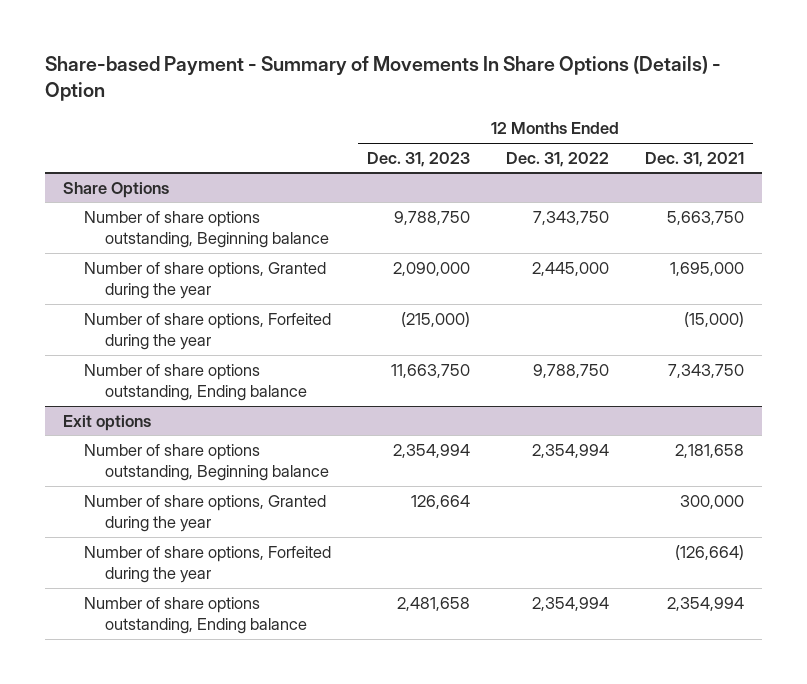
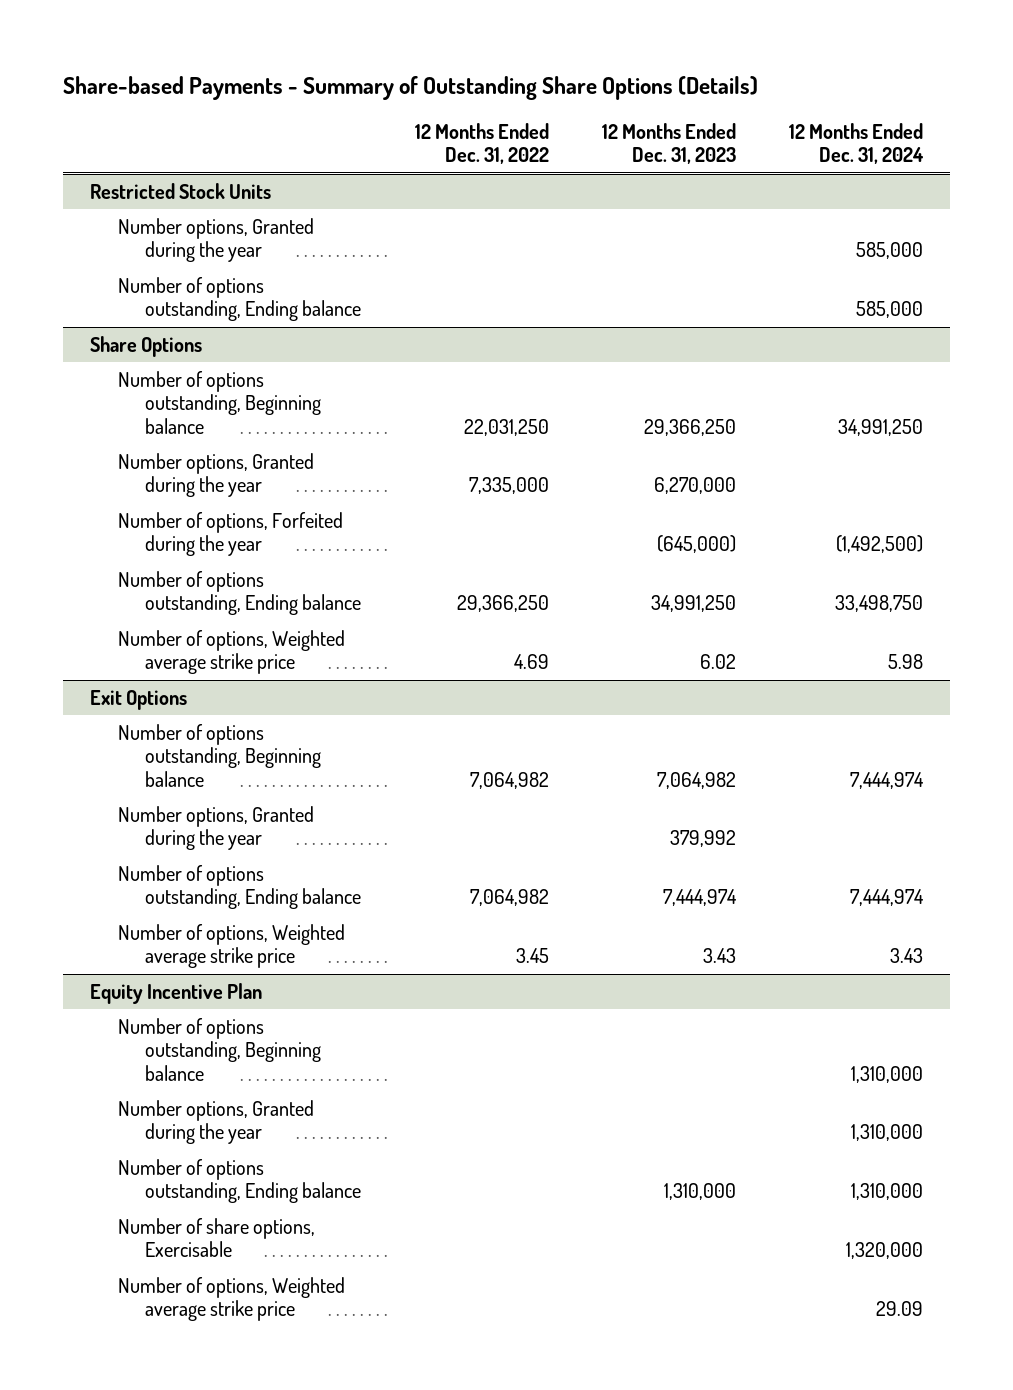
- Share-based Payment - Summary of Movements In Share Options (Details) - Option
+ Share-based Payments - Summary of Outstanding Share Options (Details)
- | 12 Months Ended Dec. 31, 2023 | 12 Months Ended Dec. 31, 2022 | 12 Months Ended Dec. 31, 2021
+ | 12 Months Ended Dec. 31, 2022 | 12 Months Ended Dec. 31, 2023 | 12 Months Ended Dec. 31, 2024
+ Restricted Stock Units
+ Number options, Granted during the year | | | 585,000
+ Number of options outstanding, Ending balance | | | 585,000
@ Share Options
- Number of share options outstanding, Beginning balance | 9,788,750 | 7,343,750 | 5,663,750
- Number of share options, Granted during the year | 2,090,000 | 2,445,000 | 1,695,000
- Number of share options, Forfeited during the year | (215,000) | | (15,000)
- Number of share options outstanding, Ending balance | 11,663,750 | 9,788,750 | 7,343,750
- Exit options
- Number of share options outstanding, Beginning balance | 2,354,994 | 2,354,994 | 2,181,658
- Number of share options, Granted during the year | 126,664 | | 300,000
- Number of share options, Forfeited during the year | | | (126,664)
- Number of share options outstanding, Ending balance | 2,481,658 | 2,354,994 | 2,354,994
@ Share Options
+ Number of options outstanding, Beginning balance | 22,031,250 | 29,366,250 | 34,991,250
+ Number options, Granted during the year | 7,335,000 | 6,270,000 |
+ Number of options, Forfeited during the year | | (645,000) | (1,492,500)
+ Number of options outstanding, Ending balance | 29,366,250 | 34,991,250 | 33,498,750
+ Number of options, Weighted average strike price | 4.69 | 6.02 | 5.98
+ Exit Options
+ Number of options outstanding, Beginning balance | 7,064,982 | 7,064,982 | 7,444,974
+ Number options, Granted during the year | | 379,992 |
+ Number of options outstanding, Ending balance | 7,064,982 | 7,444,974 | 7,444,974
+ Number of options, Weighted average strike price | 3.45 | 3.43 | 3.43
+ Equity Incentive Plan
+ Number of options outstanding, Beginning balance | | | 1,310,000
+ Number options, Granted during the year | | | 1,310,000
+ Number of options outstanding, Ending balance | | 1,310,000 | 1,310,000
+ Number of share options, Exercisable | | | 1,320,000
+ Number of options, Weighted average strike price | | | 29.09

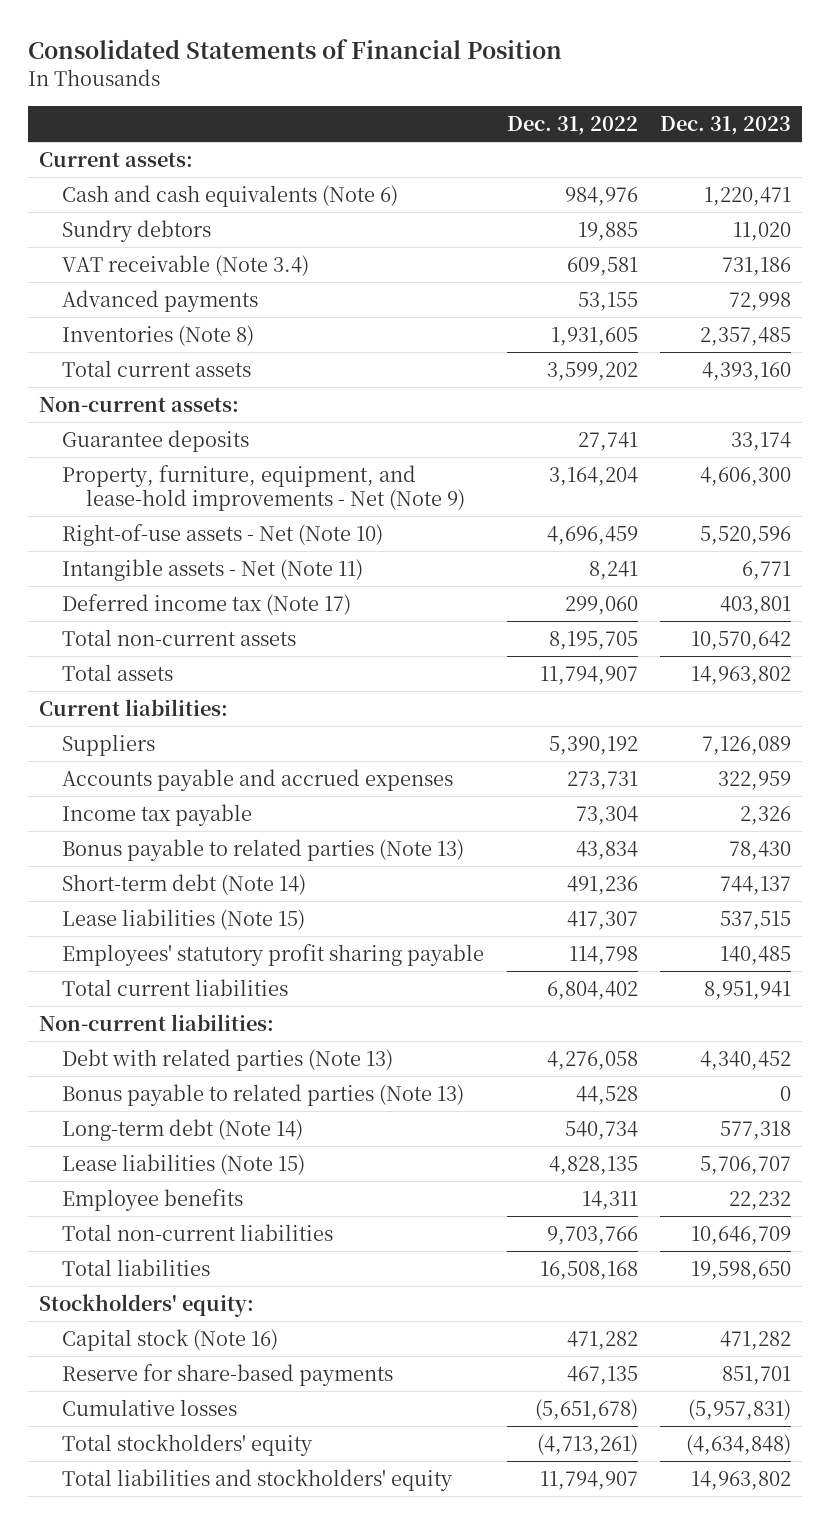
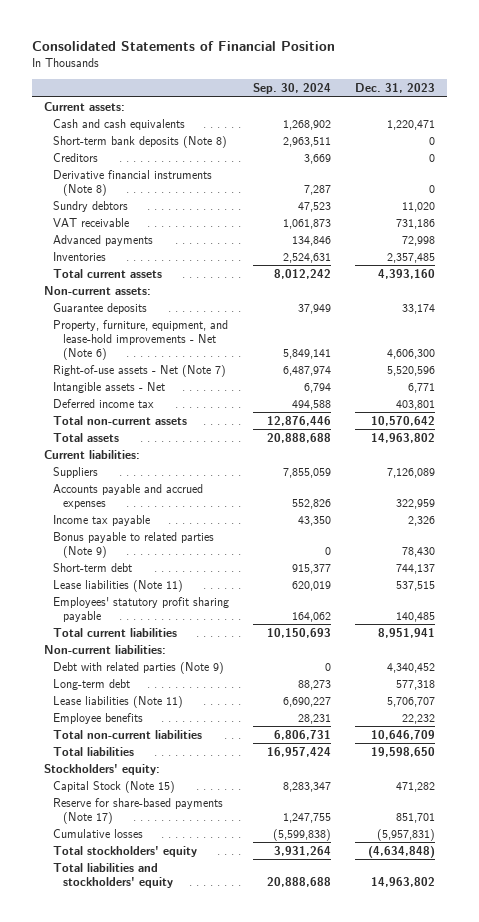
- | Dec. 31, 2022 | Dec. 31, 2023
+ | Sep. 30, 2024 | Dec. 31, 2023
- Cash and cash equivalents (Note 6) | 984,976 | 1,220,471
+ Cash and cash equivalents | 1,268,902 | 1,220,471
+ Short-term bank deposits (Note 8) | 2,963,511 | 0
+ Creditors | 3,669 | 0
+ Derivative financial instruments (Note 8) | 7,287 | 0
- VAT receivable (Note 3.4) | 609,581 | 731,186
+ VAT receivable | 1,061,873 | 731,186
- Inventories (Note 8) | 1,931,605 | 2,357,485
+ Inventories | 2,524,631 | 2,357,485
- Property, furniture, equipment, and lease-hold improvements - Net (Note 9) | 3,164,204 | 4,606,300
- Right-of-use assets - Net (Note 10) | 4,696,459 | 5,520,596
- Intangible assets - Net (Note 11) | 8,241 | 6,771
- Deferred income tax (Note 17) | 299,060 | 403,801
+ Property, furniture, equipment, and lease-hold improvements - Net (Note 6) | 5,849,141 | 4,606,300
+ Right-of-use assets - Net (Note 7) | 6,487,974 | 5,520,596
+ Intangible assets - Net | 6,794 | 6,771
+ Deferred income tax | 494,588 | 403,801
- Bonus payable to related parties (Note 13) | 43,834 | 78,430
- Short-term debt (Note 14) | 491,236 | 744,137
- Lease liabilities (Note 15) | 417,307 | 537,515
+ Bonus payable to related parties (Note 9) | 0 | 78,430
+ Short-term debt | 915,377 | 744,137
+ Lease liabilities (Note 11) | 620,019 | 537,515
- Debt with related parties (Note 13) | 4,276,058 | 4,340,452
- Bonus payable to related parties (Note 13) | 44,528 | 0
- Long-term debt (Note 14) | 540,734 | 577,318
- Lease liabilities (Note 15) | 4,828,135 | 5,706,707
+ Debt with related parties (Note 9) | 0 | 4,340,452
+ Long-term debt | 88,273 | 577,318
+ Lease liabilities (Note 11) | 6,690,227 | 5,706,707
- Capital stock (Note 16) | 471,282 | 471,282
- Reserve for share-based payments | 467,135 | 851,701
+ Capital Stock (Note 15) | 8,283,347 | 471,282
+ Reserve for share-based payments (Note 17) | 1,247,755 | 851,701

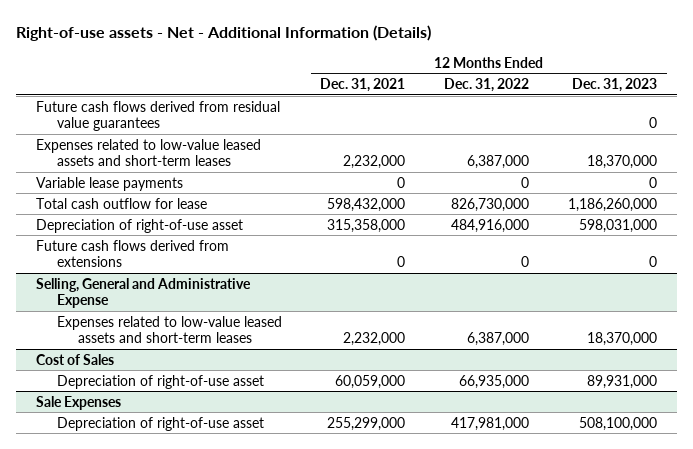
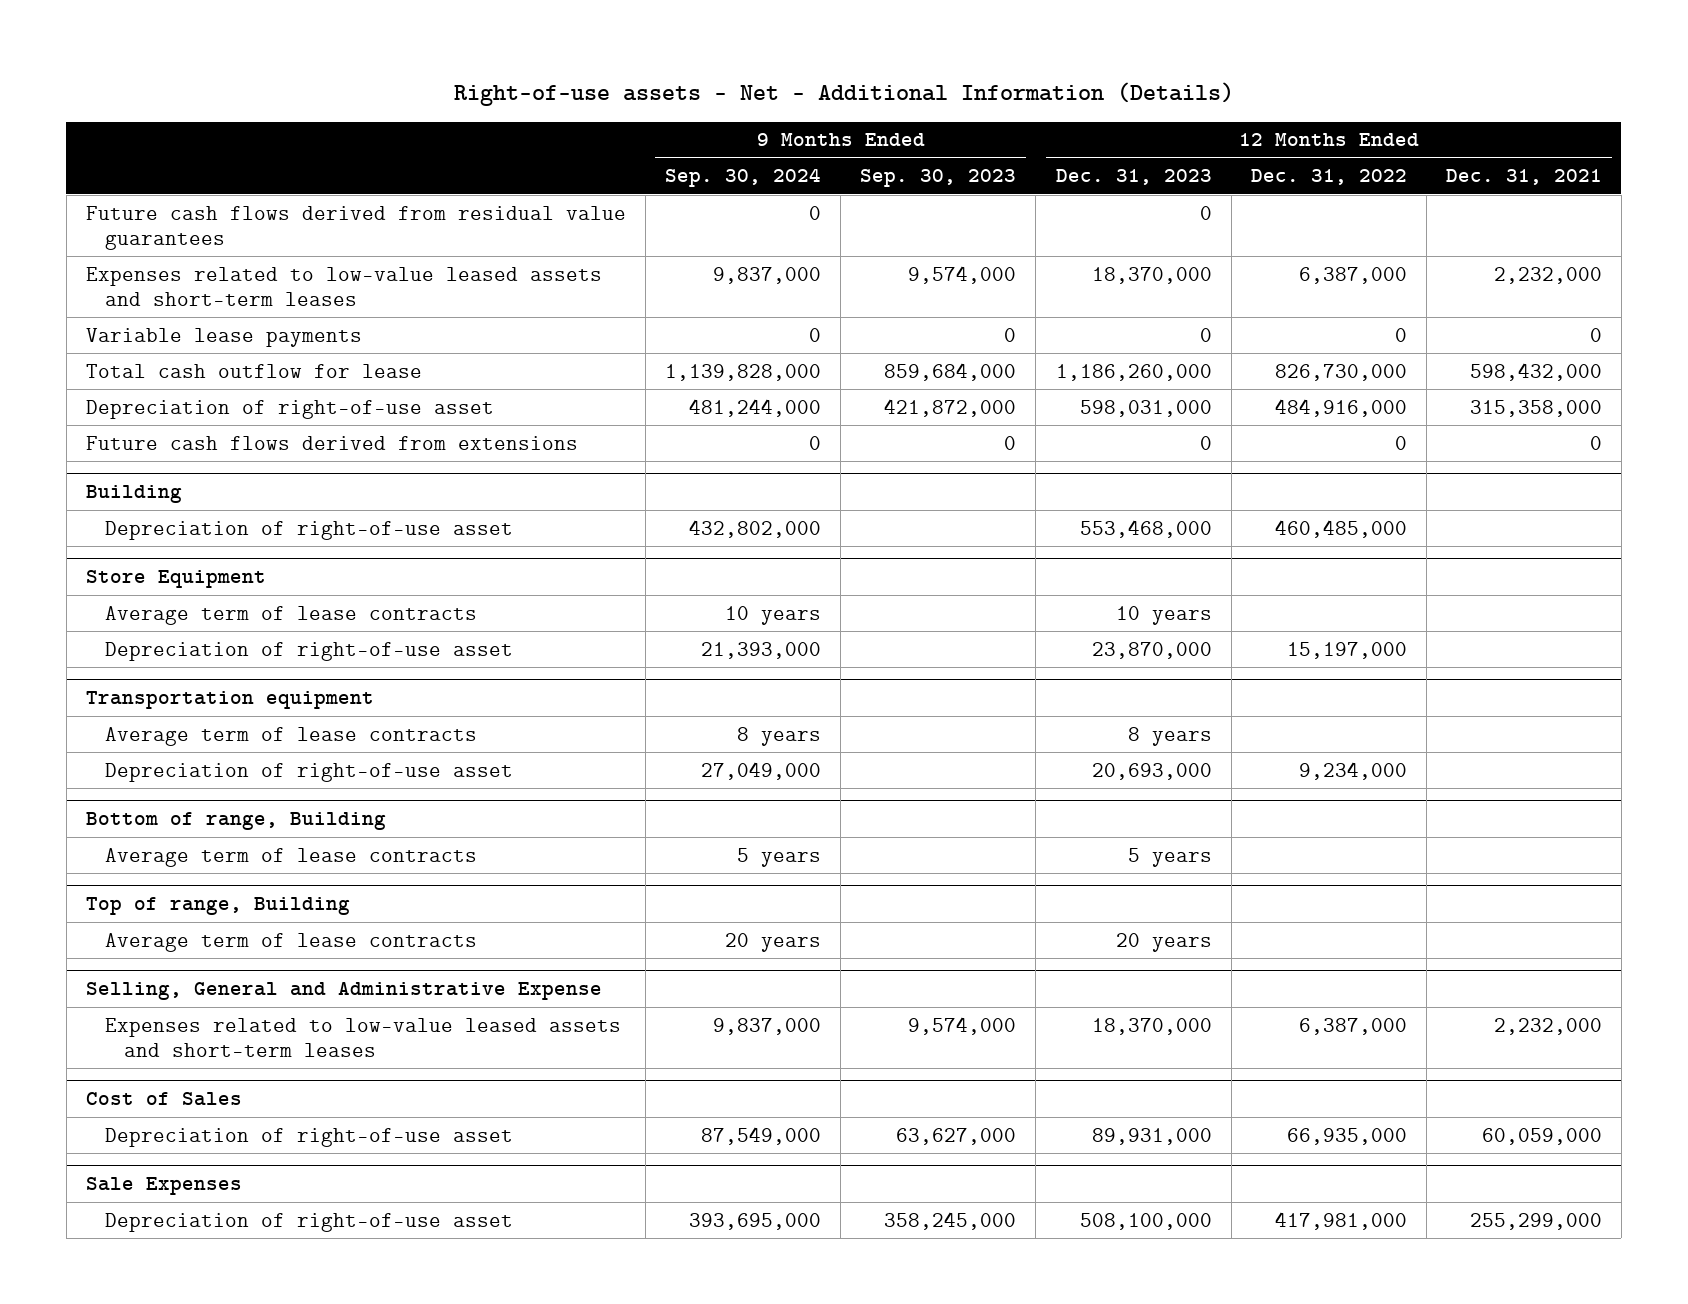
- | 12 Months Ended Dec. 31, 2021 | 12 Months Ended Dec. 31, 2022 | 12 Months Ended Dec. 31, 2023
+ | 9 Months Ended Sep. 30, 2024 | 9 Months Ended Sep. 30, 2023 | 12 Months Ended Dec. 31, 2023 | 12 Months Ended Dec. 31, 2022 | 12 Months Ended Dec. 31, 2021
+ Building
+ Depreciation of right-of-use asset | 432,802,000 | | 553,468,000 | 460,485,000 |
+ Store Equipment
+ Average term of lease contracts | 10 years | | 10 years | |
+ Depreciation of right-of-use asset | 21,393,000 | | 23,870,000 | 15,197,000 |
+ Transportation equipment
+ Average term of lease contracts | 8 years | | 8 years | |
+ Depreciation of right-of-use asset | 27,049,000 | | 20,693,000 | 9,234,000 |
+ Bottom of range, Building
+ Average term of lease contracts | 5 years | | 5 years | |
+ Top of range, Building
+ Average term of lease contracts | 20 years | | 20 years | |

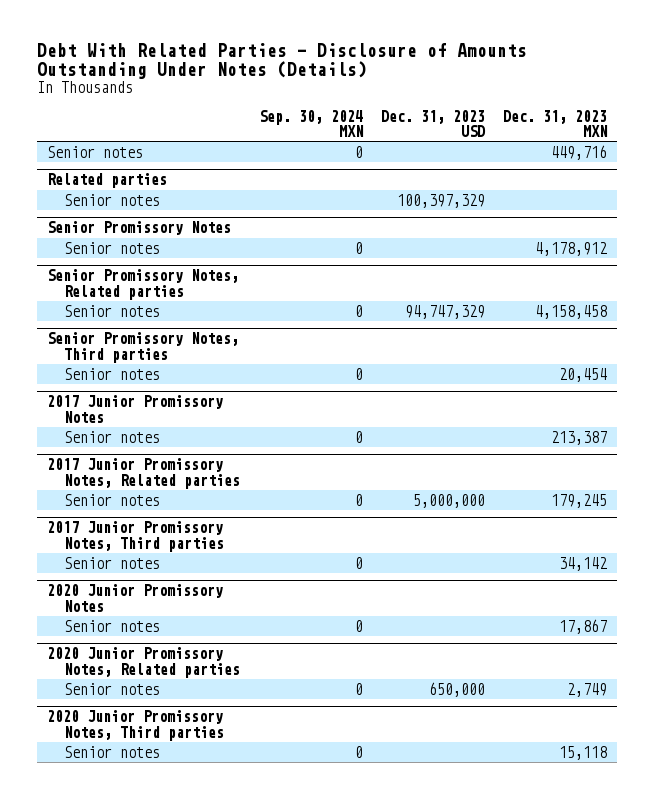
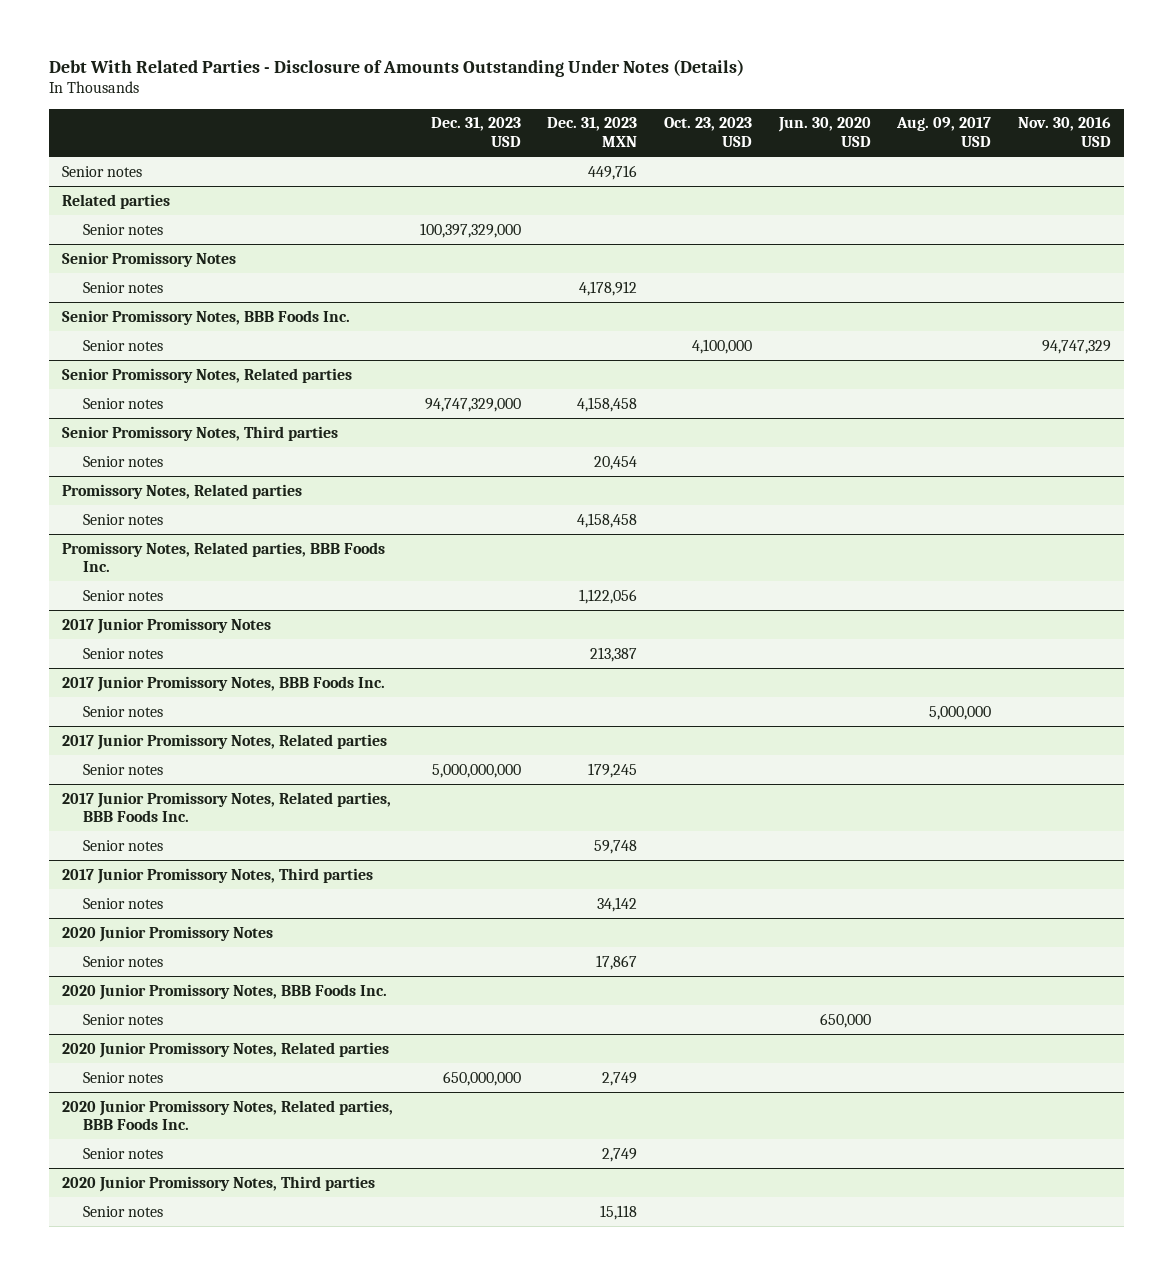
- | Sep. 30, 2024 MXN | Dec. 31, 2023 USD | Dec. 31, 2023 MXN
+ | Dec. 31, 2023 USD | Dec. 31, 2023 MXN | Oct. 23, 2023 USD | Jun. 30, 2020 USD | Aug. 09, 2017 USD | Nov. 30, 2016 USD
@ Related parties
- Senior notes | | 100,397,329 |
+ Senior notes | 100,397,329,000 | | | | |
+ Senior Promissory Notes, BBB Foods Inc.
+ Senior notes | | | 4,100,000 | | | 94,747,329
@ Senior Promissory Notes, Related parties
- Senior notes | 0 | 94,747,329 | 4,158,458
+ Senior notes | 94,747,329,000 | 4,158,458 | | | |
+ Promissory Notes, Related parties
+ Senior notes | | 4,158,458 | | | |
+ Promissory Notes, Related parties, BBB Foods Inc.
+ Senior notes | | 1,122,056 | | | |
+ 2017 Junior Promissory Notes, BBB Foods Inc.
+ Senior notes | | | | | 5,000,000 |
@ 2017 Junior Promissory Notes, Related parties
- Senior notes | 0 | 5,000,000 | 179,245
+ Senior notes | 5,000,000,000 | 179,245 | | | |
+ 2017 Junior Promissory Notes, Related parties, BBB Foods Inc.
+ Senior notes | | 59,748 | | | |
+ 2020 Junior Promissory Notes, BBB Foods Inc.
+ Senior notes | | | | 650,000 | |
@ 2020 Junior Promissory Notes, Related parties
- Senior notes | 0 | 650,000 | 2,749
+ Senior notes | 650,000,000 | 2,749 | | | |
+ 2020 Junior Promissory Notes, Related parties, BBB Foods Inc.
+ Senior notes | | 2,749 | | | |

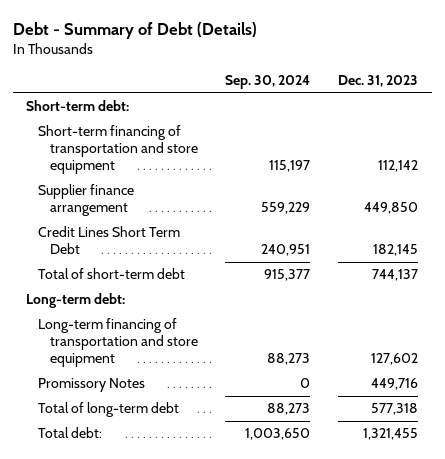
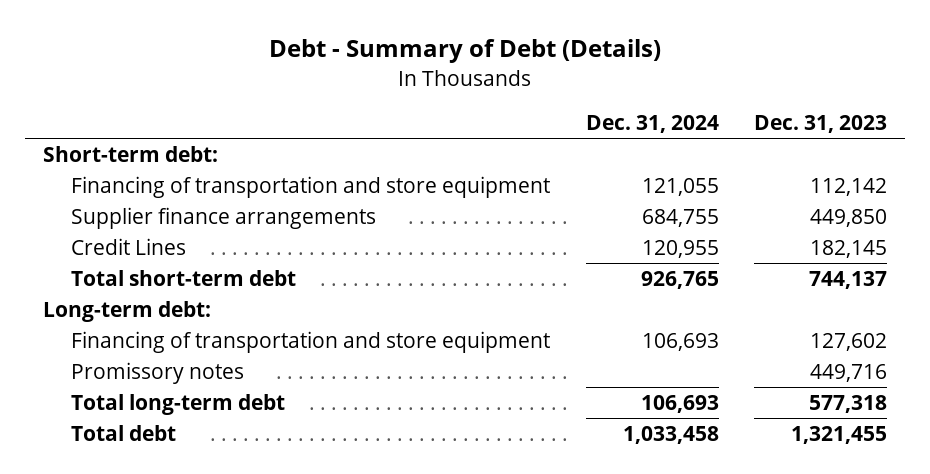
- | Sep. 30, 2024 | Dec. 31, 2023
+ | Dec. 31, 2024 | Dec. 31, 2023
- Short-term financing of transportation and store equipment | 115,197 | 112,142
- Supplier finance arrangement | 559,229 | 449,850
- Credit Lines Short Term Debt | 240,951 | 182,145
- Total of short-term debt | 915,377 | 744,137
+ Financing of transportation and store equipment | 121,055 | 112,142
+ Supplier finance arrangements | 684,755 | 449,850
+ Credit Lines | 120,955 | 182,145
+ Total short-term debt | 926,765 | 744,137
- Long-term financing of transportation and store equipment | 88,273 | 127,602
- Promissory Notes | 0 | 449,716
- Total of long-term debt | 88,273 | 577,318
- Total debt: | 1,003,650 | 1,321,455
+ Financing of transportation and store equipment | 106,693 | 127,602
+ Promissory notes | | 449,716
+ Total long-term debt | 106,693 | 577,318
+ Total debt | 1,033,458 | 1,321,455

